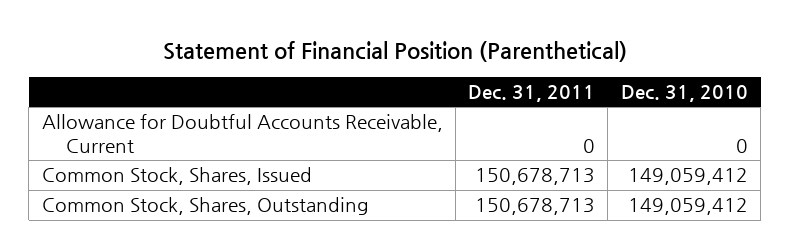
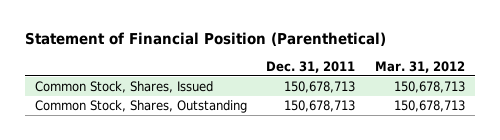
- | Dec. 31, 2011 | Dec. 31, 2010
+ | Dec. 31, 2011 | Mar. 31, 2012
- Allowance for Doubtful Accounts Receivable, Current | 0 | 0

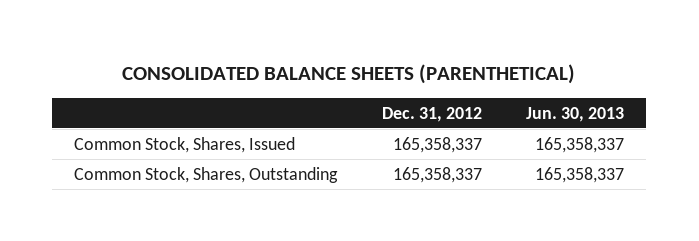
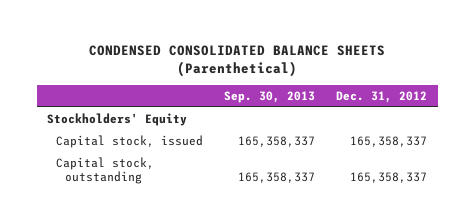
- CONSOLIDATED BALANCE SHEETS (PARENTHETICAL)
+ CONDENSED CONSOLIDATED BALANCE SHEETS (Parenthetical)
- | Dec. 31, 2012 | Jun. 30, 2013
+ | Sep. 30, 2013 | Dec. 31, 2012
- Common Stock, Shares, Issued | 165,358,337 | 165,358,337
- Common Stock, Shares, Outstanding | 165,358,337 | 165,358,337
+ Stockholders' Equity
+ Capital stock, issued | 165,358,337 | 165,358,337
+ Capital stock, outstanding | 165,358,337 | 165,358,337

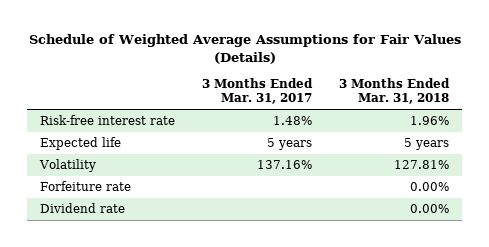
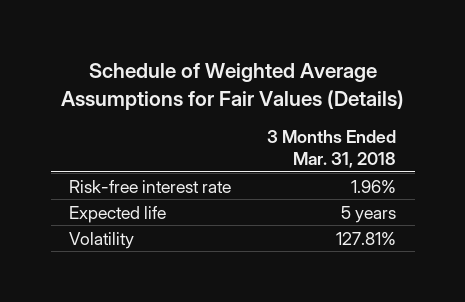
- | 3 Months Ended Mar. 31, 2017 | 3 Months Ended Mar. 31, 2018
+ | 3 Months Ended Mar. 31, 2018
- Forfeiture rate | | 0.00%
- Dividend rate | | 0.00%

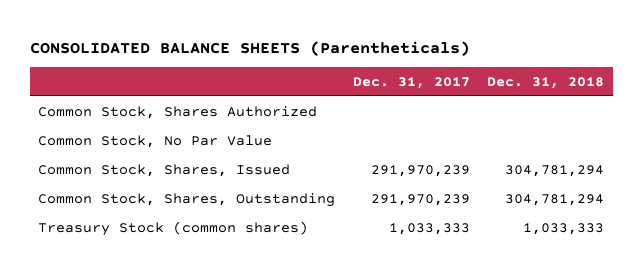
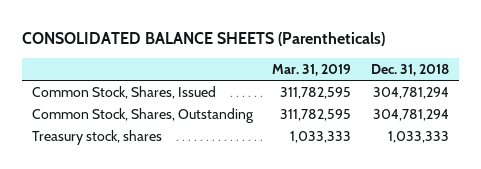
- | Dec. 31, 2017 | Dec. 31, 2018
+ | Mar. 31, 2019 | Dec. 31, 2018
- Common Stock, Shares Authorized
- Common Stock, No Par Value
- Treasury Stock (common shares) | 1,033,333 | 1,033,333
+ Treasury stock, shares | 1,033,333 | 1,033,333

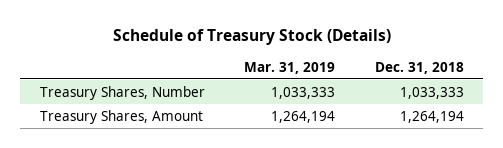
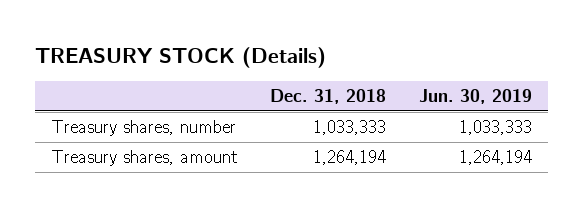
- Schedule of Treasury Stock (Details)
+ TREASURY STOCK (Details)
- | Mar. 31, 2019 | Dec. 31, 2018
+ | Dec. 31, 2018 | Jun. 30, 2019
- Treasury Shares, Number | 1,033,333 | 1,033,333
- Treasury Shares, Amount | 1,264,194 | 1,264,194
+ Treasury shares, number | 1,033,333 | 1,033,333
+ Treasury shares, amount | 1,264,194 | 1,264,194

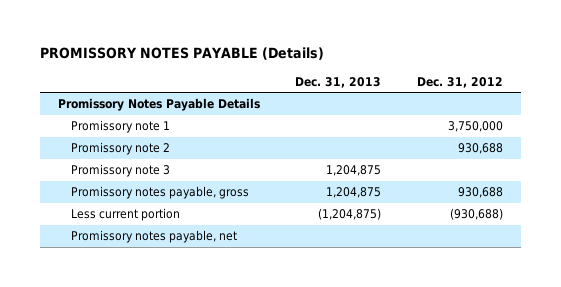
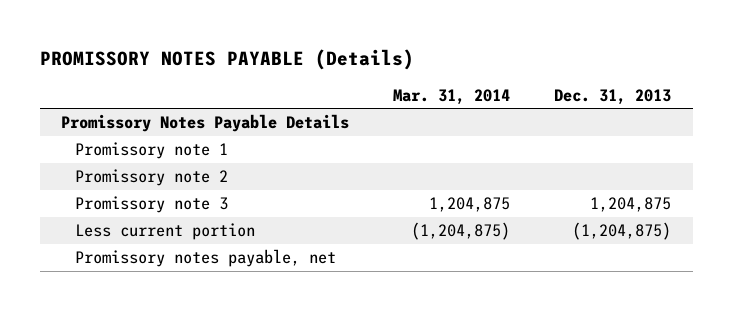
- | Dec. 31, 2013 | Dec. 31, 2012
+ | Mar. 31, 2014 | Dec. 31, 2013
- Promissory notes payable, gross | 1,204,875 | 930,688

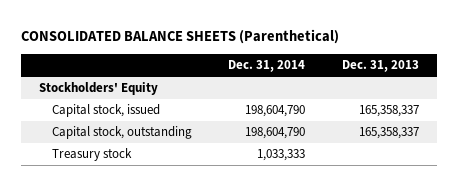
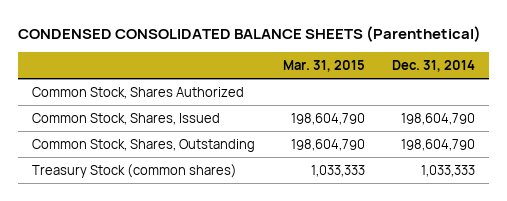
- CONSOLIDATED BALANCE SHEETS (Parenthetical)
+ CONDENSED CONSOLIDATED BALANCE SHEETS (Parenthetical)
- | Dec. 31, 2014 | Dec. 31, 2013
+ | Mar. 31, 2015 | Dec. 31, 2014
- Stockholders' Equity
- Capital stock, issued | 198,604,790 | 165,358,337
- Capital stock, outstanding | 198,604,790 | 165,358,337
- Treasury stock | 1,033,333 |
+ Common Stock, Shares Authorized
+ Common Stock, Shares, Issued | 198,604,790 | 198,604,790
+ Common Stock, Shares, Outstanding | 198,604,790 | 198,604,790
+ Treasury Stock (common shares) | 1,033,333 | 1,033,333

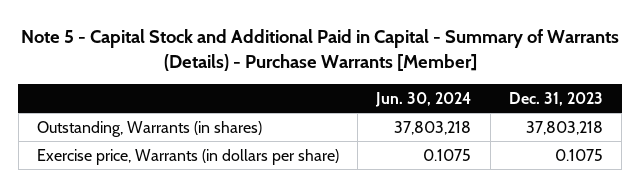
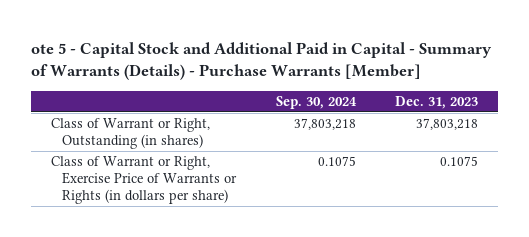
- Note 5 - Capital Stock and Additional Paid in Capital - Summary of Warrants (Details) - Purchase Warrants [Member]
+ ote 5 - Capital Stock and Additional Paid in Capital - Summary of Warrants (Details) - Purchase Warrants [Member]
- | Jun. 30, 2024 | Dec. 31, 2023
+ | Sep. 30, 2024 | Dec. 31, 2023
- Outstanding, Warrants (in shares) | 37,803,218 | 37,803,218
- Exercise price, Warrants (in dollars per share) | 0.1075 | 0.1075
+ Class of Warrant or Right, Outstanding (in shares) | 37,803,218 | 37,803,218
+ Class of Warrant or Right, Exercise Price of Warrants or Rights (in dollars per share) | 0.1075 | 0.1075

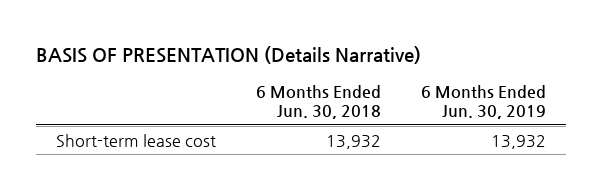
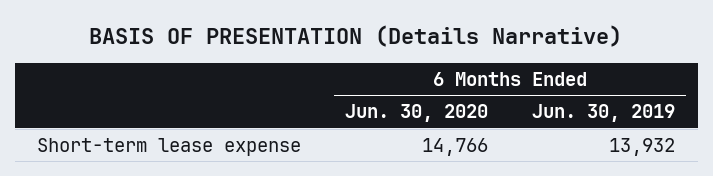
- | 6 Months Ended Jun. 30, 2018 | 6 Months Ended Jun. 30, 2019
+ | 6 Months Ended Jun. 30, 2020 | 6 Months Ended Jun. 30, 2019
- Short-term lease cost | 13,932 | 13,932
+ Short-term lease expense | 14,766 | 13,932

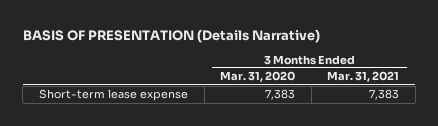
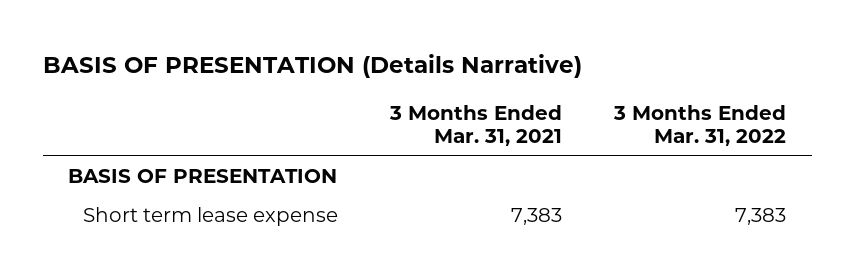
- | 3 Months Ended Mar. 31, 2020 | 3 Months Ended Mar. 31, 2021
+ | 3 Months Ended Mar. 31, 2021 | 3 Months Ended Mar. 31, 2022
- Short-term lease expense | 7,383 | 7,383
+ BASIS OF PRESENTATION
+ Short term lease expense | 7,383 | 7,383

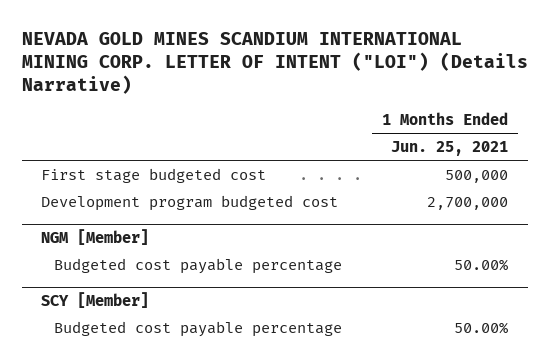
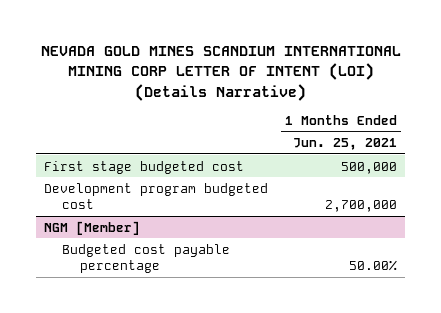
- NEVADA GOLD MINES SCANDIUM INTERNATIONAL MINING CORP. LETTER OF INTENT ("LOI") (Details Narrative)
+ NEVADA GOLD MINES SCANDIUM INTERNATIONAL MINING CORP LETTER OF INTENT (LOI) (Details Narrative)
- SCY [Member]
- Budgeted cost payable percentage | 50.00%

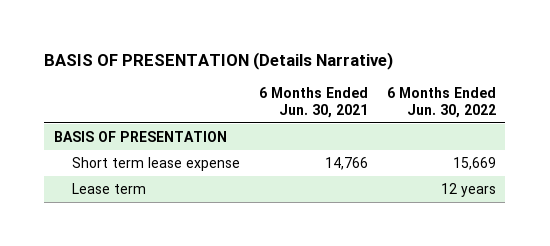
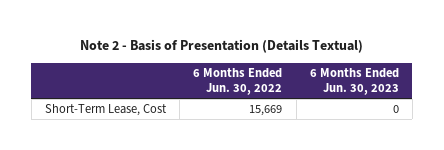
- BASIS OF PRESENTATION (Details Narrative)
+ Note 2 - Basis of Presentation (Details Textual)
- | 6 Months Ended Jun. 30, 2021 | 6 Months Ended Jun. 30, 2022
+ | 6 Months Ended Jun. 30, 2022 | 6 Months Ended Jun. 30, 2023
- BASIS OF PRESENTATION
- Short term lease expense | 14,766 | 15,669
- Lease term | | 12 years
+ Short-Term Lease, Cost | 15,669 | 0

